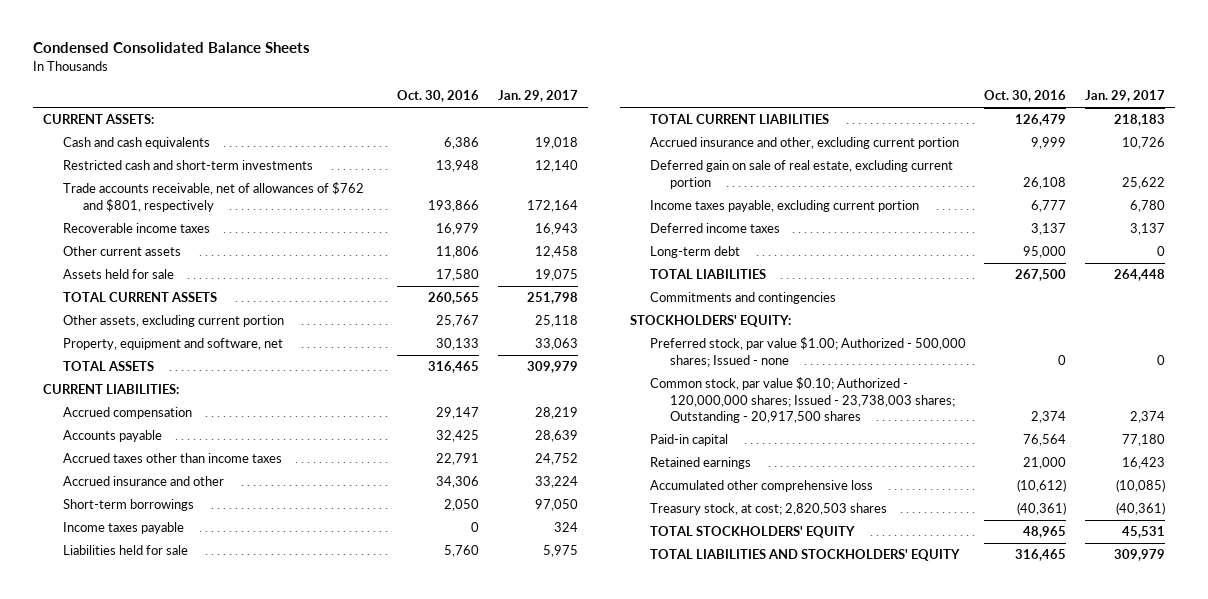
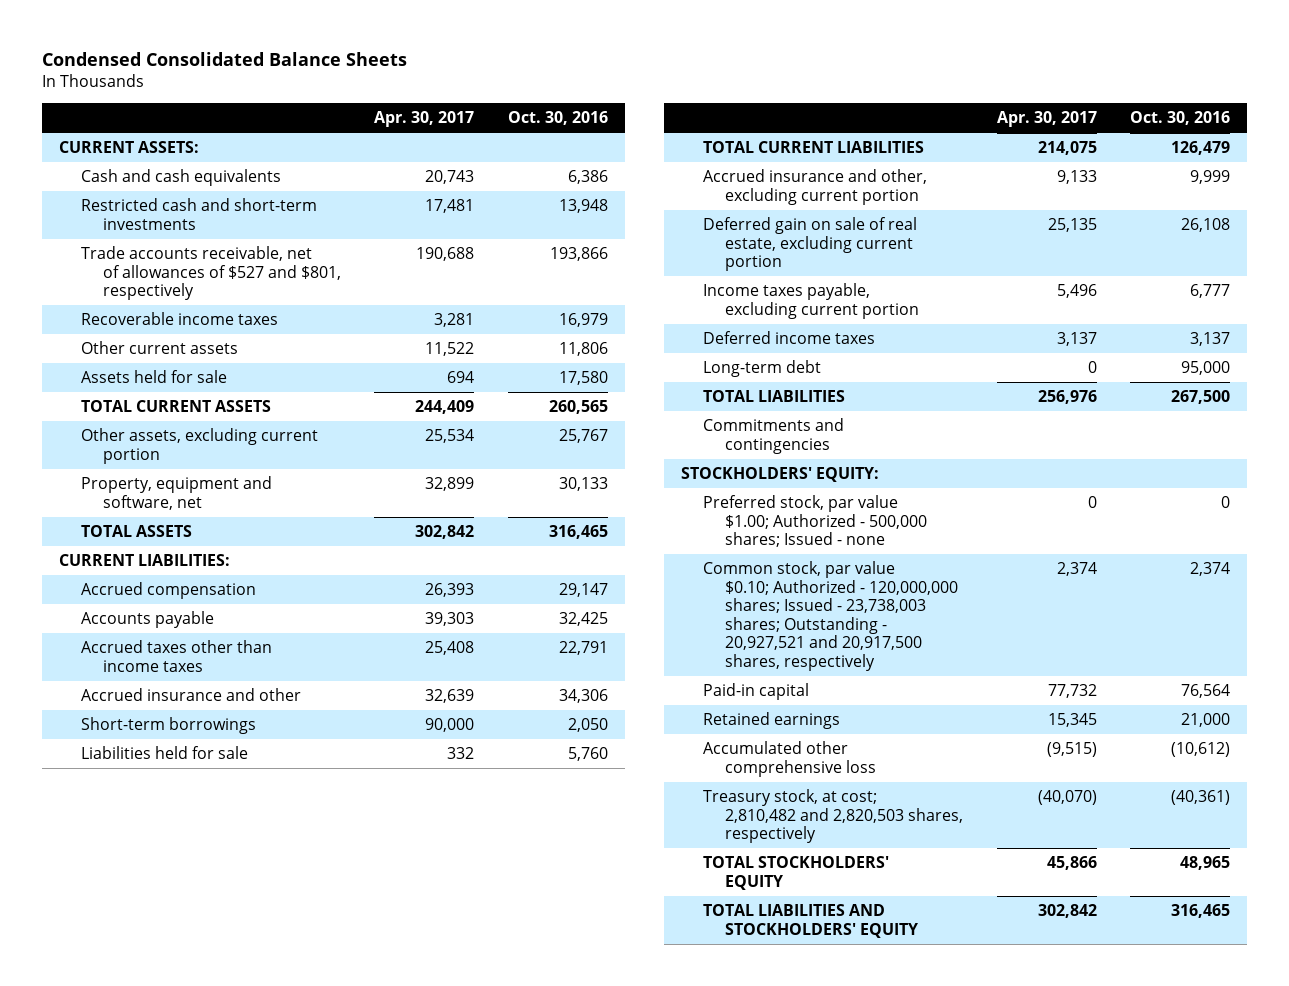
- | Oct. 30, 2016 | Jan. 29, 2017
+ | Apr. 30, 2017 | Oct. 30, 2016
- Trade accounts receivable, net of allowances of $762 and $801, respectively | 193,866 | 172,164
+ Trade accounts receivable, net of allowances of $527 and $801, respectively | 190,688 | 193,866
- Income taxes payable | 0 | 324
- Common stock, par value $0.10; Authorized - 120,000,000 shares; Issued - 23,738,003 shares; Outstanding - 20,917,500 shares | 2,374 | 2,374
+ Common stock, par value $0.10; Authorized - 120,000,000 shares; Issued - 23,738,003 shares; Outstanding - 20,927,521 and 20,917,500 shares, respectively | 2,374 | 2,374
- Treasury stock, at cost; 2,820,503 shares | (40,361) | (40,361)
+ Treasury stock, at cost; 2,810,482 and 2,820,503 shares, respectively | (40,070) | (40,361)

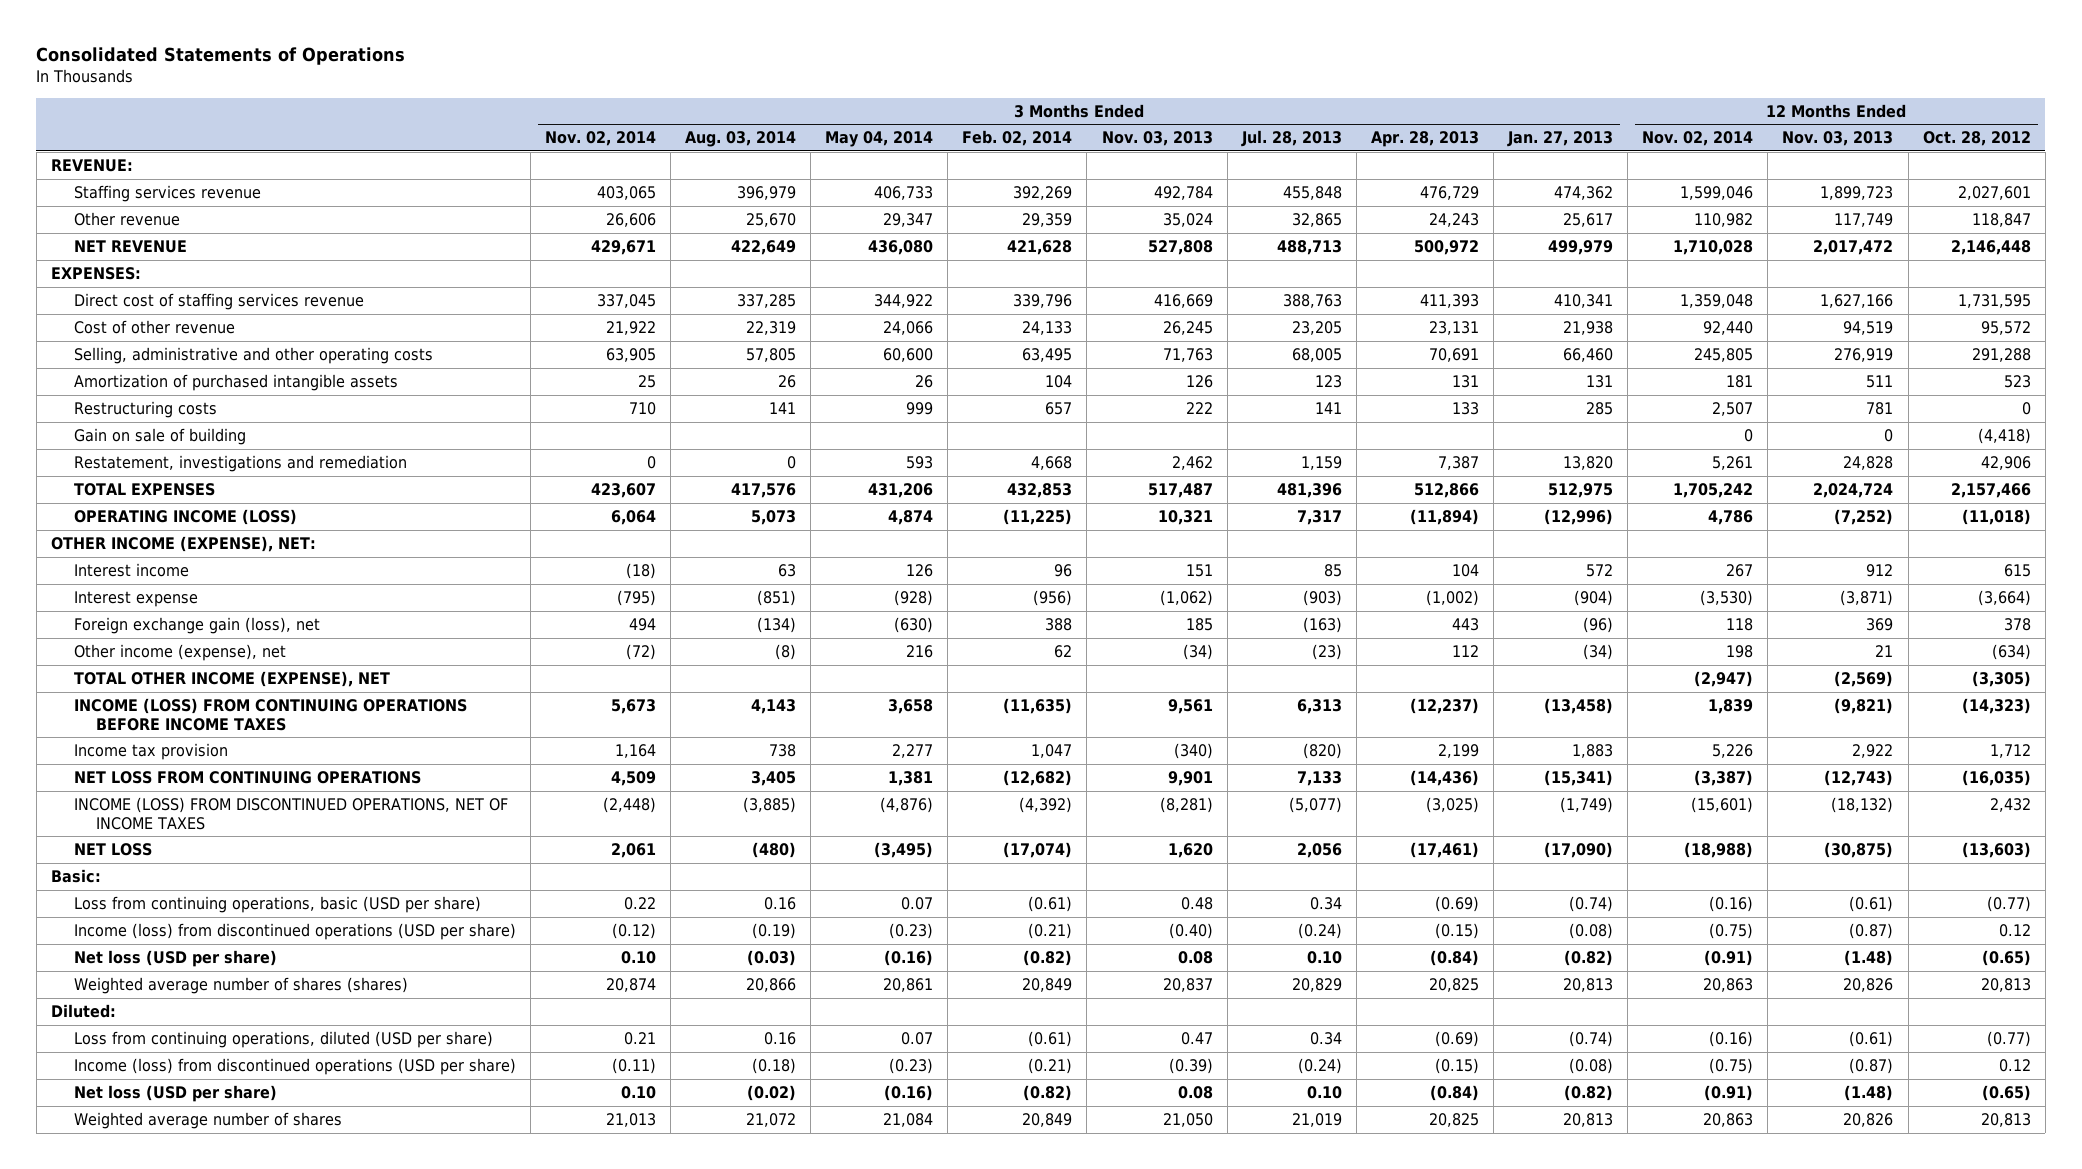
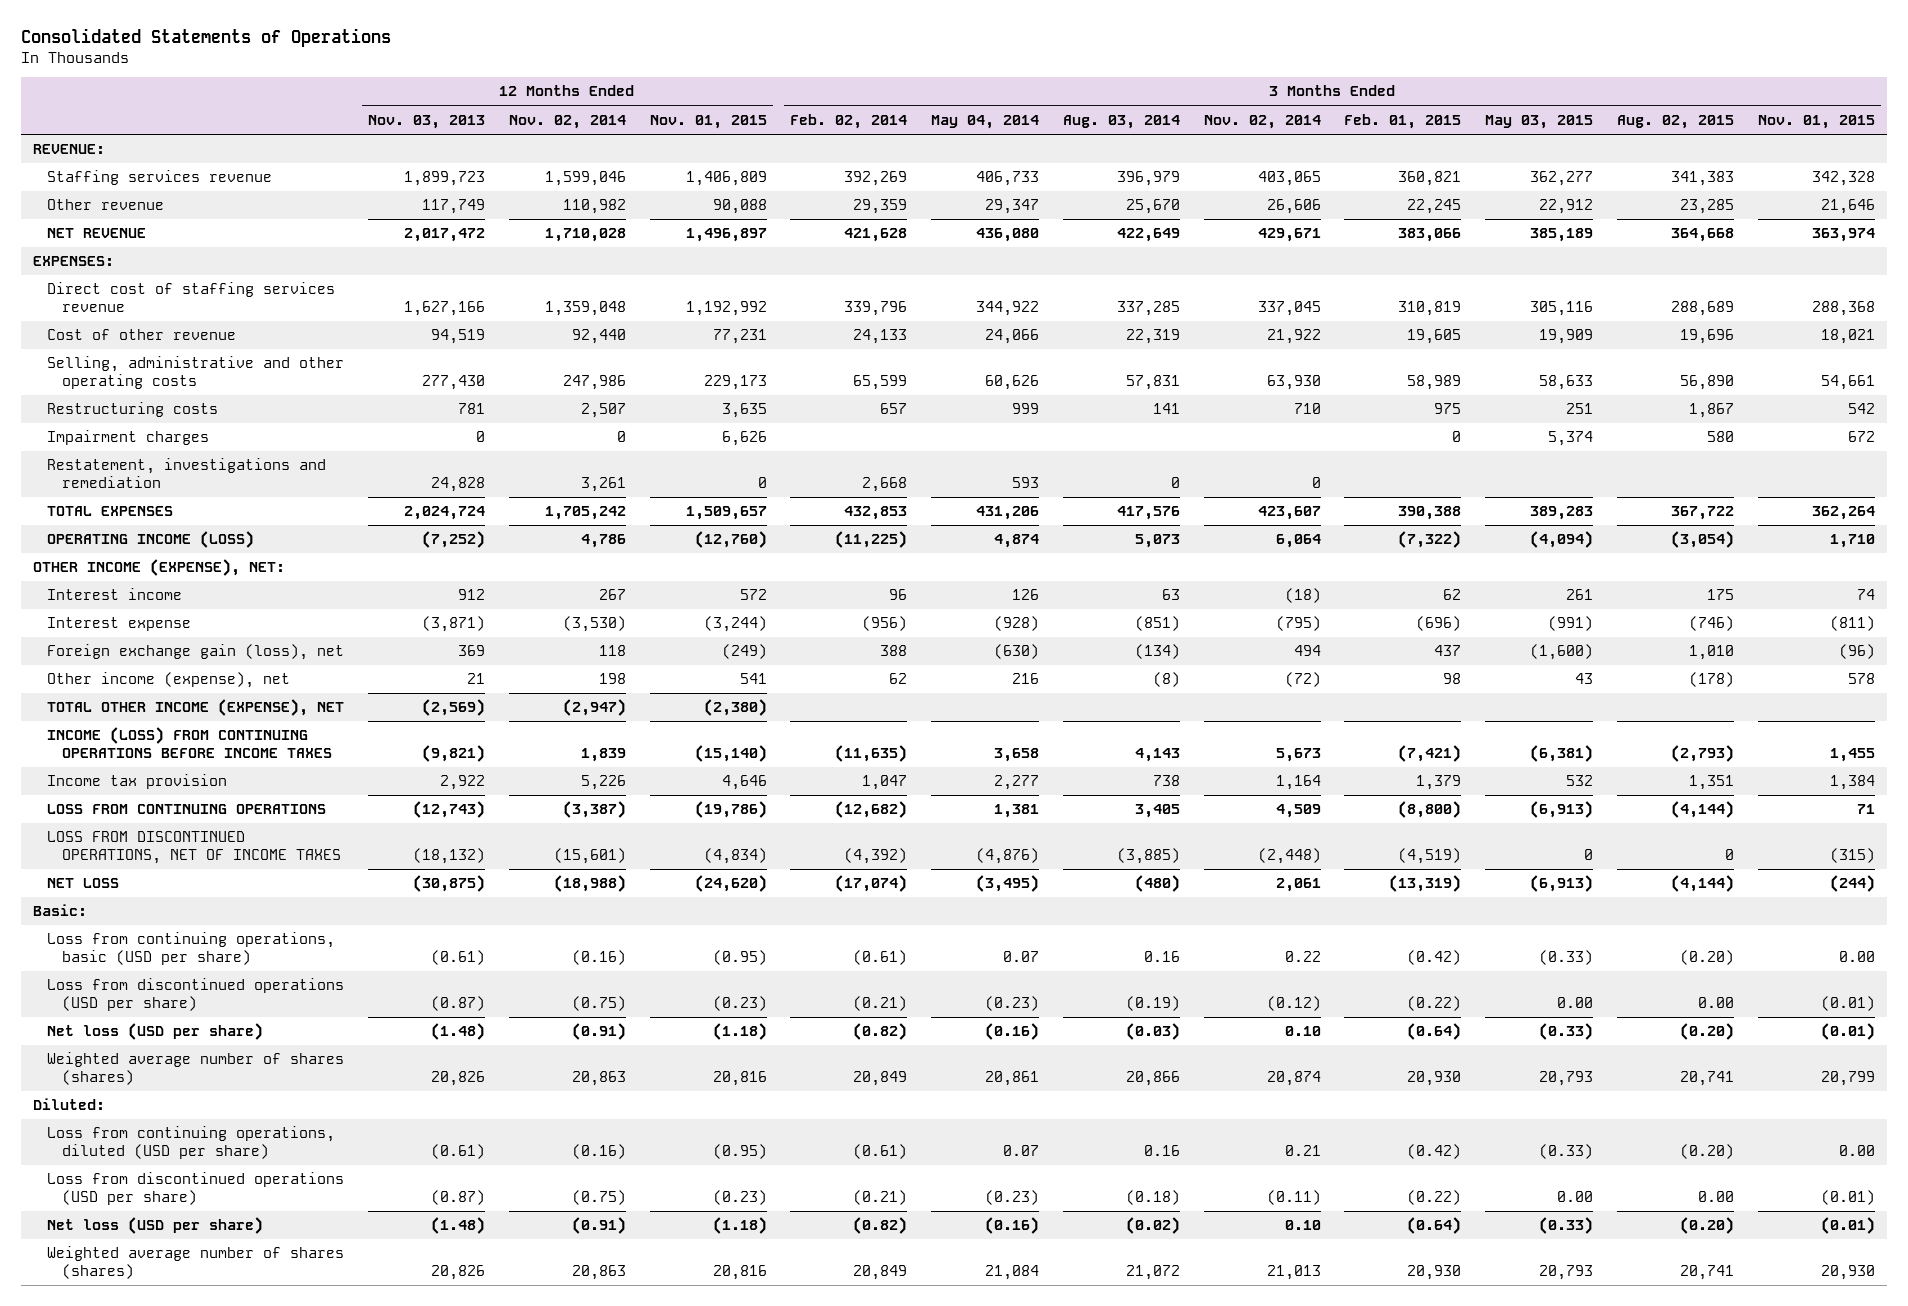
- | 3 Months Ended Nov. 02, 2014 | 3 Months Ended Aug. 03, 2014 | 3 Months Ended May 04, 2014 | 3 Months Ended Feb. 02, 2014 | 3 Months Ended Nov. 03, 2013 | 3 Months Ended Jul. 28, 2013 | 3 Months Ended Apr. 28, 2013 | 3 Months Ended Jan. 27, 2013 | 12 Months Ended Nov. 02, 2014 | 12 Months Ended Nov. 03, 2013 | 12 Months Ended Oct. 28, 2012
+ | 12 Months Ended Nov. 03, 2013 | 12 Months Ended Nov. 02, 2014 | 12 Months Ended Nov. 01, 2015 | 3 Months Ended Feb. 02, 2014 | 3 Months Ended May 04, 2014 | 3 Months Ended Aug. 03, 2014 | 3 Months Ended Nov. 02, 2014 | 3 Months Ended Feb. 01, 2015 | 3 Months Ended May 03, 2015 | 3 Months Ended Aug. 02, 2015 | 3 Months Ended Nov. 01, 2015
- Selling, administrative and other operating costs | 63,905 | 57,805 | 60,600 | 63,495 | 71,763 | 68,005 | 70,691 | 66,460 | 245,805 | 276,919 | 291,288
- Amortization of purchased intangible assets | 25 | 26 | 26 | 104 | 126 | 123 | 131 | 131 | 181 | 511 | 523
+ Selling, administrative and other operating costs | 277,430 | 247,986 | 229,173 | 65,599 | 60,626 | 57,831 | 63,930 | 58,989 | 58,633 | 56,890 | 54,661
- Gain on sale of building | | | | | | | | | 0 | 0 | (4,418)
- Restatement, investigations and remediation | 0 | 0 | 593 | 4,668 | 2,462 | 1,159 | 7,387 | 13,820 | 5,261 | 24,828 | 42,906
+ Impairment charges | 0 | 0 | 6,626 | | | | | 0 | 5,374 | 580 | 672
+ Restatement, investigations and remediation | 24,828 | 3,261 | 0 | 2,668 | 593 | 0 | 0 | | | |
- NET LOSS FROM CONTINUING OPERATIONS | 4,509 | 3,405 | 1,381 | (12,682) | 9,901 | 7,133 | (14,436) | (15,341) | (3,387) | (12,743) | (16,035)
- INCOME (LOSS) FROM DISCONTINUED OPERATIONS, NET OF INCOME TAXES | (2,448) | (3,885) | (4,876) | (4,392) | (8,281) | (5,077) | (3,025) | (1,749) | (15,601) | (18,132) | 2,432
+ LOSS FROM CONTINUING OPERATIONS | (12,743) | (3,387) | (19,786) | (12,682) | 1,381 | 3,405 | 4,509 | (8,800) | (6,913) | (4,144) | 71
+ LOSS FROM DISCONTINUED OPERATIONS, NET OF INCOME TAXES | (18,132) | (15,601) | (4,834) | (4,392) | (4,876) | (3,885) | (2,448) | (4,519) | 0 | 0 | (315)
- Income (loss) from discontinued operations (USD per share) | (0.12) | (0.19) | (0.23) | (0.21) | (0.40) | (0.24) | (0.15) | (0.08) | (0.75) | (0.87) | 0.12
+ Loss from discontinued operations (USD per share) | (0.87) | (0.75) | (0.23) | (0.21) | (0.23) | (0.19) | (0.12) | (0.22) | 0.00 | 0.00 | (0.01)
- Income (loss) from discontinued operations (USD per share) | (0.11) | (0.18) | (0.23) | (0.21) | (0.39) | (0.24) | (0.15) | (0.08) | (0.75) | (0.87) | 0.12
+ Loss from discontinued operations (USD per share) | (0.87) | (0.75) | (0.23) | (0.21) | (0.23) | (0.18) | (0.11) | (0.22) | 0.00 | 0.00 | (0.01)
- Weighted average number of shares | 21,013 | 21,072 | 21,084 | 20,849 | 21,050 | 21,019 | 20,825 | 20,813 | 20,863 | 20,826 | 20,813
+ Weighted average number of shares (shares) | 20,826 | 20,863 | 20,816 | 20,849 | 21,084 | 21,072 | 21,013 | 20,930 | 20,793 | 20,741 | 20,930

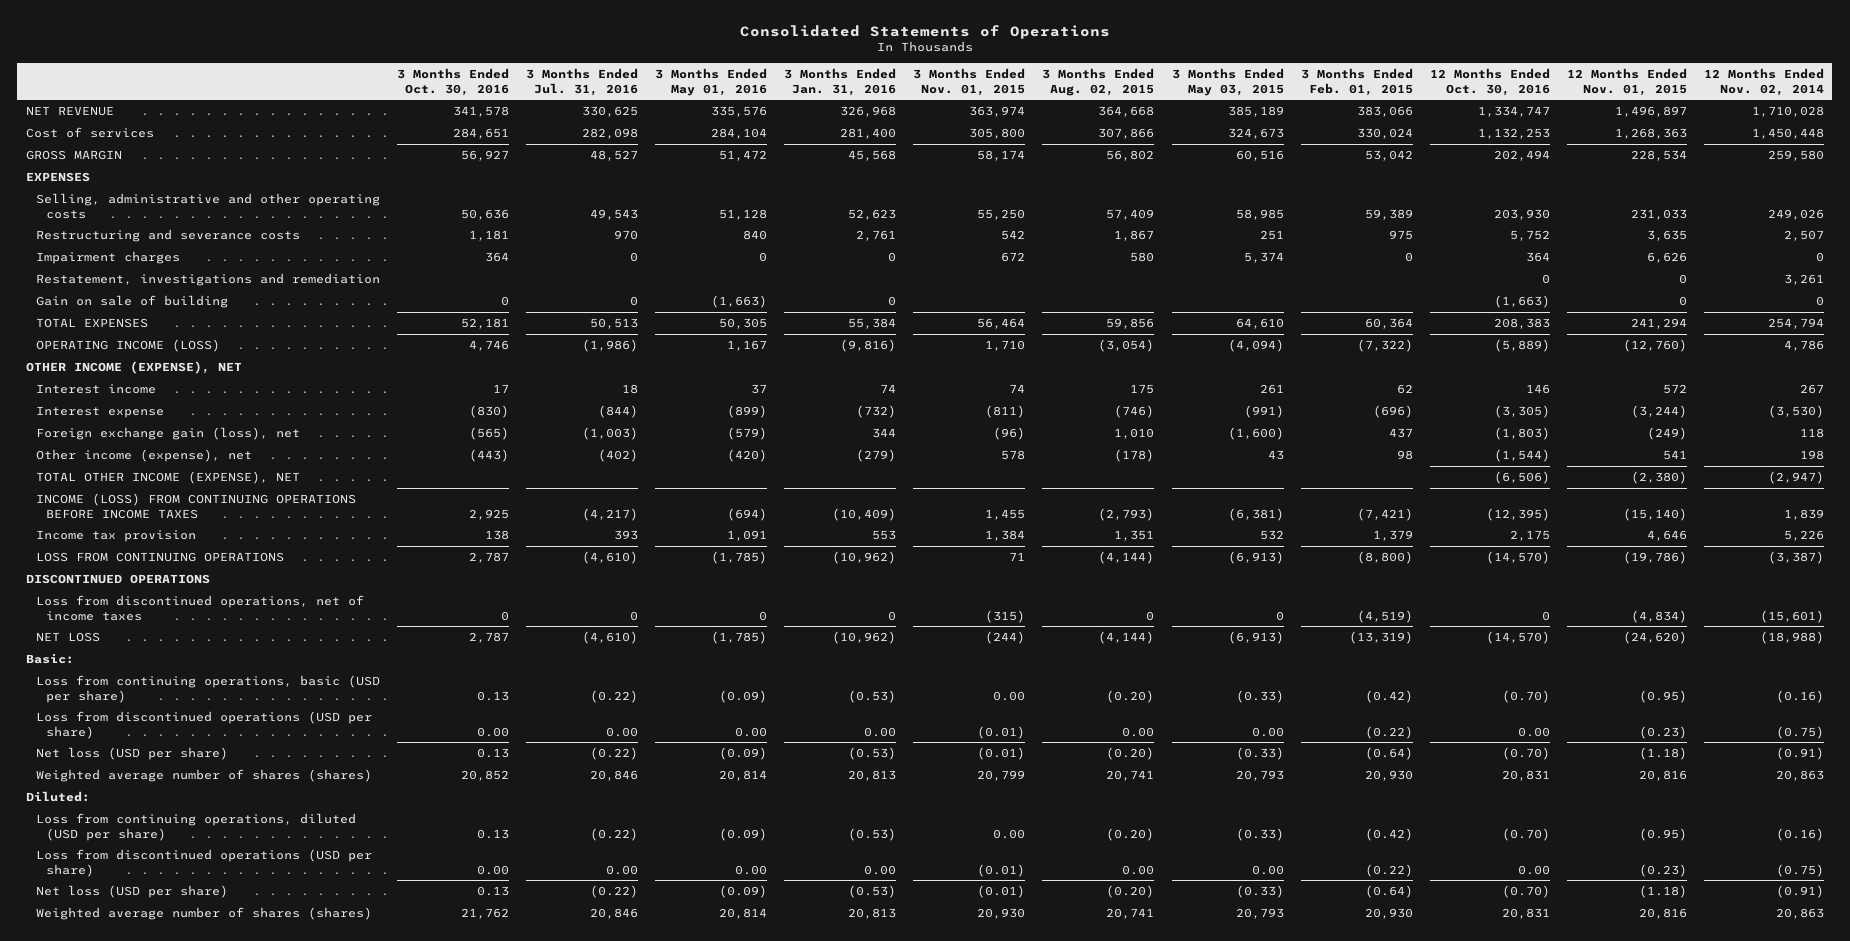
- | 12 Months Ended Nov. 03, 2013 | 12 Months Ended Nov. 02, 2014 | 12 Months Ended Nov. 01, 2015 | 3 Months Ended Feb. 02, 2014 | 3 Months Ended May 04, 2014 | 3 Months Ended Aug. 03, 2014 | 3 Months Ended Nov. 02, 2014 | 3 Months Ended Feb. 01, 2015 | 3 Months Ended May 03, 2015 | 3 Months Ended Aug. 02, 2015 | 3 Months Ended Nov. 01, 2015
+ | 3 Months Ended Oct. 30, 2016 | 3 Months Ended Jul. 31, 2016 | 3 Months Ended May 01, 2016 | 3 Months Ended Jan. 31, 2016 | 3 Months Ended Nov. 01, 2015 | 3 Months Ended Aug. 02, 2015 | 3 Months Ended May 03, 2015 | 3 Months Ended Feb. 01, 2015 | 12 Months Ended Oct. 30, 2016 | 12 Months Ended Nov. 01, 2015 | 12 Months Ended Nov. 02, 2014
- REVENUE:
- Staffing services revenue | 1,899,723 | 1,599,046 | 1,406,809 | 392,269 | 406,733 | 396,979 | 403,065 | 360,821 | 362,277 | 341,383 | 342,328
- Other revenue | 117,749 | 110,982 | 90,088 | 29,359 | 29,347 | 25,670 | 26,606 | 22,245 | 22,912 | 23,285 | 21,646
- EXPENSES:
- Direct cost of staffing services revenue | 1,627,166 | 1,359,048 | 1,192,992 | 339,796 | 344,922 | 337,285 | 337,045 | 310,819 | 305,116 | 288,689 | 288,368
- Cost of other revenue | 94,519 | 92,440 | 77,231 | 24,133 | 24,066 | 22,319 | 21,922 | 19,605 | 19,909 | 19,696 | 18,021
- Selling, administrative and other operating costs | 277,430 | 247,986 | 229,173 | 65,599 | 60,626 | 57,831 | 63,930 | 58,989 | 58,633 | 56,890 | 54,661
- Restructuring costs | 781 | 2,507 | 3,635 | 657 | 999 | 141 | 710 | 975 | 251 | 1,867 | 542
+ Cost of services | 284,651 | 282,098 | 284,104 | 281,400 | 305,800 | 307,866 | 324,673 | 330,024 | 1,132,253 | 1,268,363 | 1,450,448
+ GROSS MARGIN | 56,927 | 48,527 | 51,472 | 45,568 | 58,174 | 56,802 | 60,516 | 53,042 | 202,494 | 228,534 | 259,580
+ EXPENSES
+ Selling, administrative and other operating costs | 50,636 | 49,543 | 51,128 | 52,623 | 55,250 | 57,409 | 58,985 | 59,389 | 203,930 | 231,033 | 249,026
+ Restructuring and severance costs | 1,181 | 970 | 840 | 2,761 | 542 | 1,867 | 251 | 975 | 5,752 | 3,635 | 2,507
- TOTAL EXPENSES | 2,024,724 | 1,705,242 | 1,509,657 | 432,853 | 431,206 | 417,576 | 423,607 | 390,388 | 389,283 | 367,722 | 362,264
+ Gain on sale of building | 0 | 0 | (1,663) | 0 | | | | | (1,663) | 0 | 0
+ TOTAL EXPENSES | 52,181 | 50,513 | 50,305 | 55,384 | 56,464 | 59,856 | 64,610 | 60,364 | 208,383 | 241,294 | 254,794
- OTHER INCOME (EXPENSE), NET:
+ OTHER INCOME (EXPENSE), NET
- LOSS FROM DISCONTINUED OPERATIONS, NET OF INCOME TAXES | (18,132) | (15,601) | (4,834) | (4,392) | (4,876) | (3,885) | (2,448) | (4,519) | 0 | 0 | (315)
+ DISCONTINUED OPERATIONS
+ Loss from discontinued operations, net of income taxes | 0 | 0 | 0 | 0 | (315) | 0 | 0 | (4,519) | 0 | (4,834) | (15,601)

